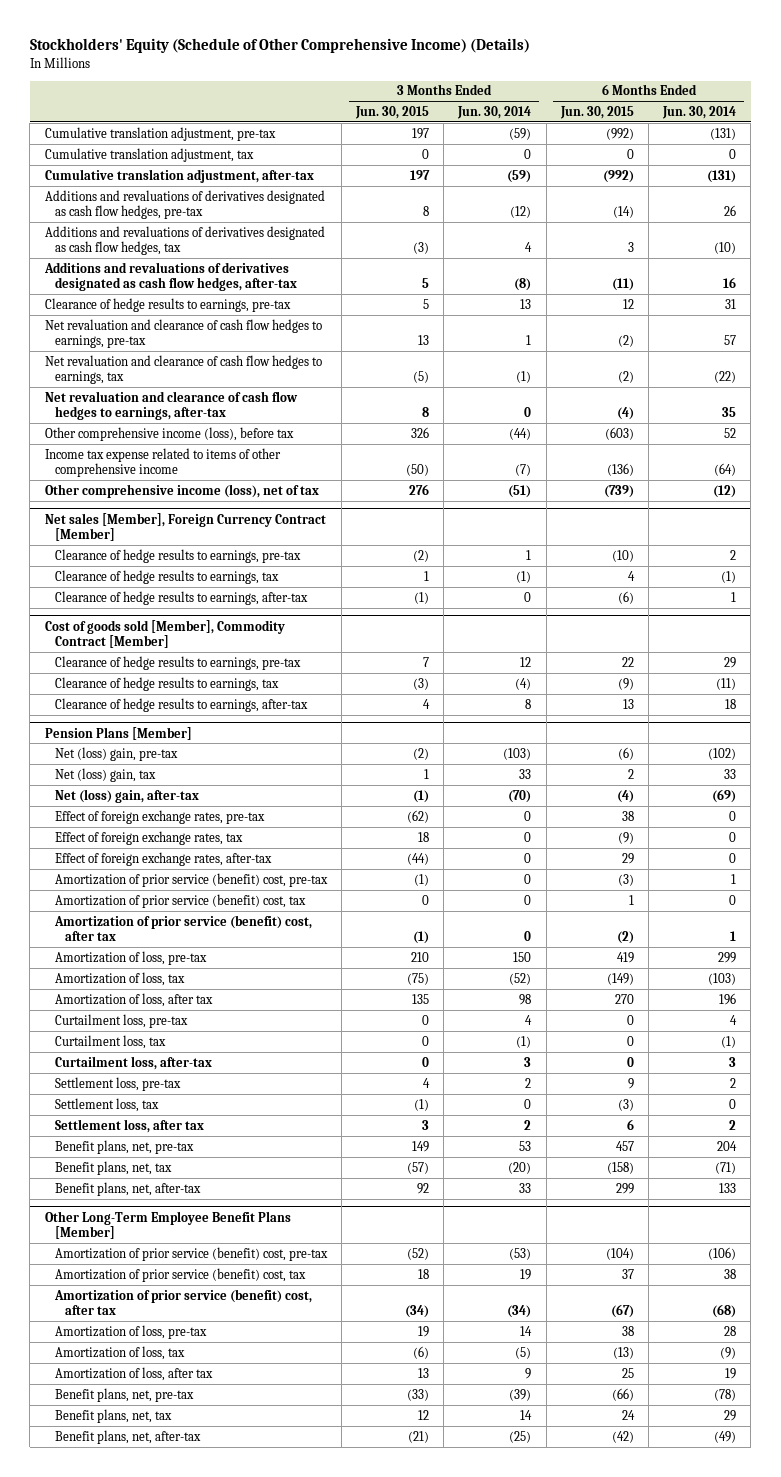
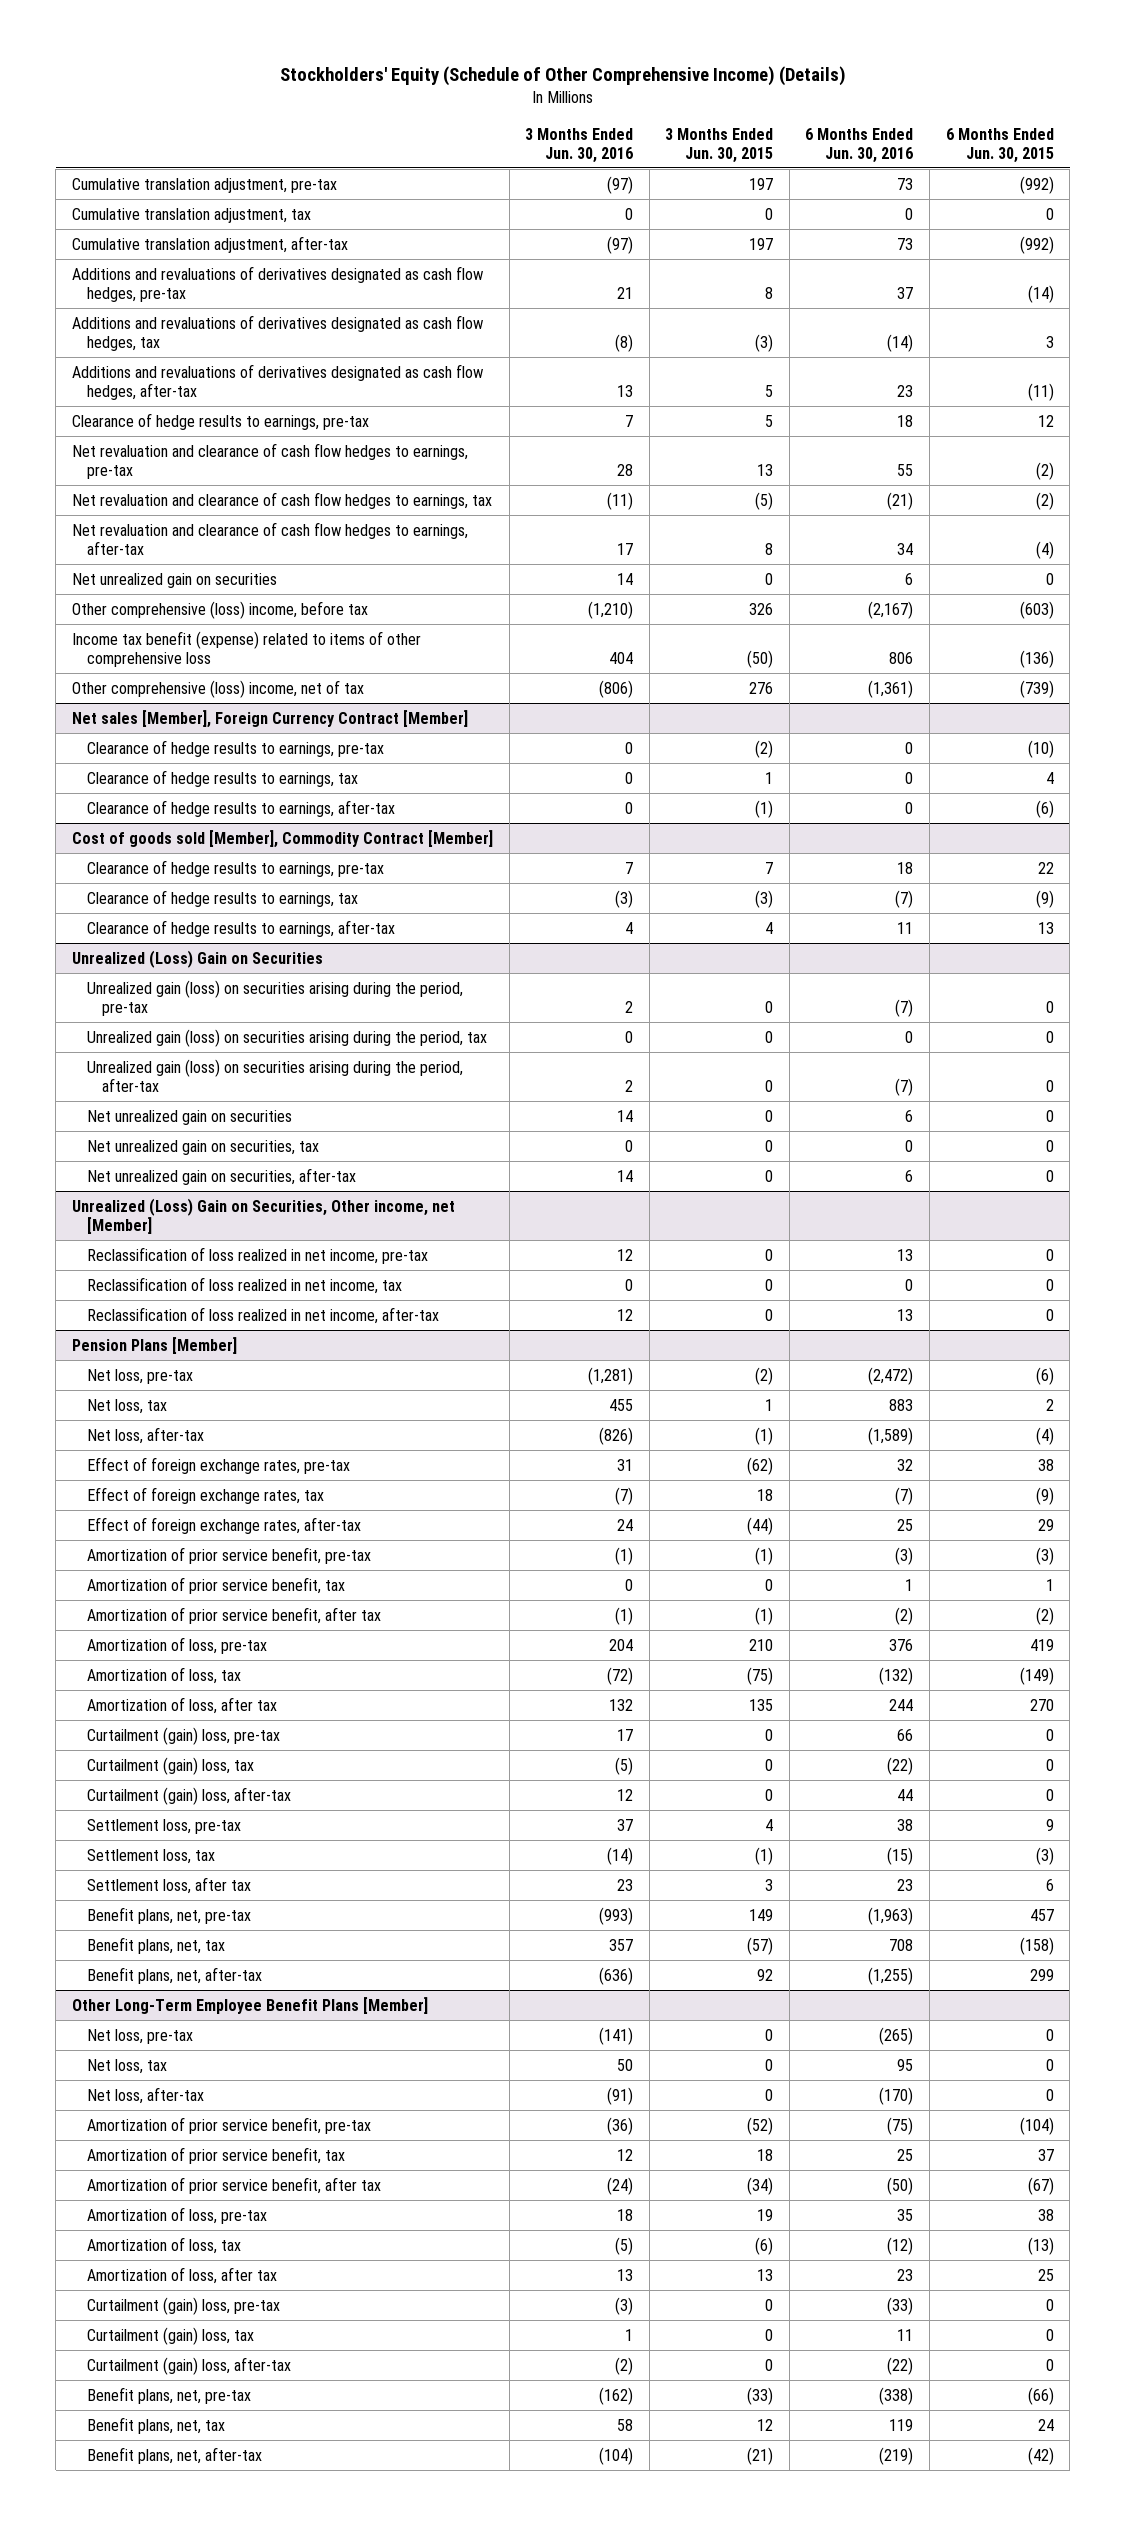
- | 3 Months Ended Jun. 30, 2015 | 3 Months Ended Jun. 30, 2014 | 6 Months Ended Jun. 30, 2015 | 6 Months Ended Jun. 30, 2014
+ | 3 Months Ended Jun. 30, 2016 | 3 Months Ended Jun. 30, 2015 | 6 Months Ended Jun. 30, 2016 | 6 Months Ended Jun. 30, 2015
- Other comprehensive income (loss), before tax | 326 | (44) | (603) | 52
- Income tax expense related to items of other comprehensive income | (50) | (7) | (136) | (64)
- Other comprehensive income (loss), net of tax | 276 | (51) | (739) | (12)
+ Net unrealized gain on securities | 14 | 0 | 6 | 0
+ Other comprehensive (loss) income, before tax | (1,210) | 326 | (2,167) | (603)
+ Income tax benefit (expense) related to items of other comprehensive loss | 404 | (50) | 806 | (136)
+ Other comprehensive (loss) income, net of tax | (806) | 276 | (1,361) | (739)
+ Unrealized (Loss) Gain on Securities
+ Unrealized gain (loss) on securities arising during the period, pre-tax | 2 | 0 | (7) | 0
+ Unrealized gain (loss) on securities arising during the period, tax | 0 | 0 | 0 | 0
+ Unrealized gain (loss) on securities arising during the period, after-tax | 2 | 0 | (7) | 0
+ Net unrealized gain on securities | 14 | 0 | 6 | 0
+ Net unrealized gain on securities, tax | 0 | 0 | 0 | 0
+ Net unrealized gain on securities, after-tax | 14 | 0 | 6 | 0
+ Unrealized (Loss) Gain on Securities, Other income, net [Member]
+ Reclassification of loss realized in net income, pre-tax | 12 | 0 | 13 | 0
+ Reclassification of loss realized in net income, tax | 0 | 0 | 0 | 0
+ Reclassification of loss realized in net income, after-tax | 12 | 0 | 13 | 0
@ Pension Plans [Member]
- Net (loss) gain, pre-tax | (2) | (103) | (6) | (102)
- Net (loss) gain, tax | 1 | 33 | 2 | 33
- Net (loss) gain, after-tax | (1) | (70) | (4) | (69)
+ Net loss, pre-tax | (1,281) | (2) | (2,472) | (6)
+ Net loss, tax | 455 | 1 | 883 | 2
+ Net loss, after-tax | (826) | (1) | (1,589) | (4)
- Amortization of prior service (benefit) cost, pre-tax | (1) | 0 | (3) | 1
- Amortization of prior service (benefit) cost, tax | 0 | 0 | 1 | 0
- Amortization of prior service (benefit) cost, after tax | (1) | 0 | (2) | 1
+ Amortization of prior service benefit, pre-tax | (1) | (1) | (3) | (3)
+ Amortization of prior service benefit, tax | 0 | 0 | 1 | 1
+ Amortization of prior service benefit, after tax | (1) | (1) | (2) | (2)
- Curtailment loss, pre-tax | 0 | 4 | 0 | 4
- Curtailment loss, tax | 0 | (1) | 0 | (1)
- Curtailment loss, after-tax | 0 | 3 | 0 | 3
+ Curtailment (gain) loss, pre-tax | 17 | 0 | 66 | 0
+ Curtailment (gain) loss, tax | (5) | 0 | (22) | 0
+ Curtailment (gain) loss, after-tax | 12 | 0 | 44 | 0
@ Other Long-Term Employee Benefit Plans [Member]
- Amortization of prior service (benefit) cost, pre-tax | (52) | (53) | (104) | (106)
- Amortization of prior service (benefit) cost, tax | 18 | 19 | 37 | 38
- Amortization of prior service (benefit) cost, after tax | (34) | (34) | (67) | (68)
+ Net loss, pre-tax | (141) | 0 | (265) | 0
+ Net loss, tax | 50 | 0 | 95 | 0
+ Net loss, after-tax | (91) | 0 | (170) | 0
+ Amortization of prior service benefit, pre-tax | (36) | (52) | (75) | (104)
+ Amortization of prior service benefit, tax | 12 | 18 | 25 | 37
+ Amortization of prior service benefit, after tax | (24) | (34) | (50) | (67)
+ Curtailment (gain) loss, pre-tax | (3) | 0 | (33) | 0
+ Curtailment (gain) loss, tax | 1 | 0 | 11 | 0
+ Curtailment (gain) loss, after-tax | (2) | 0 | (22) | 0

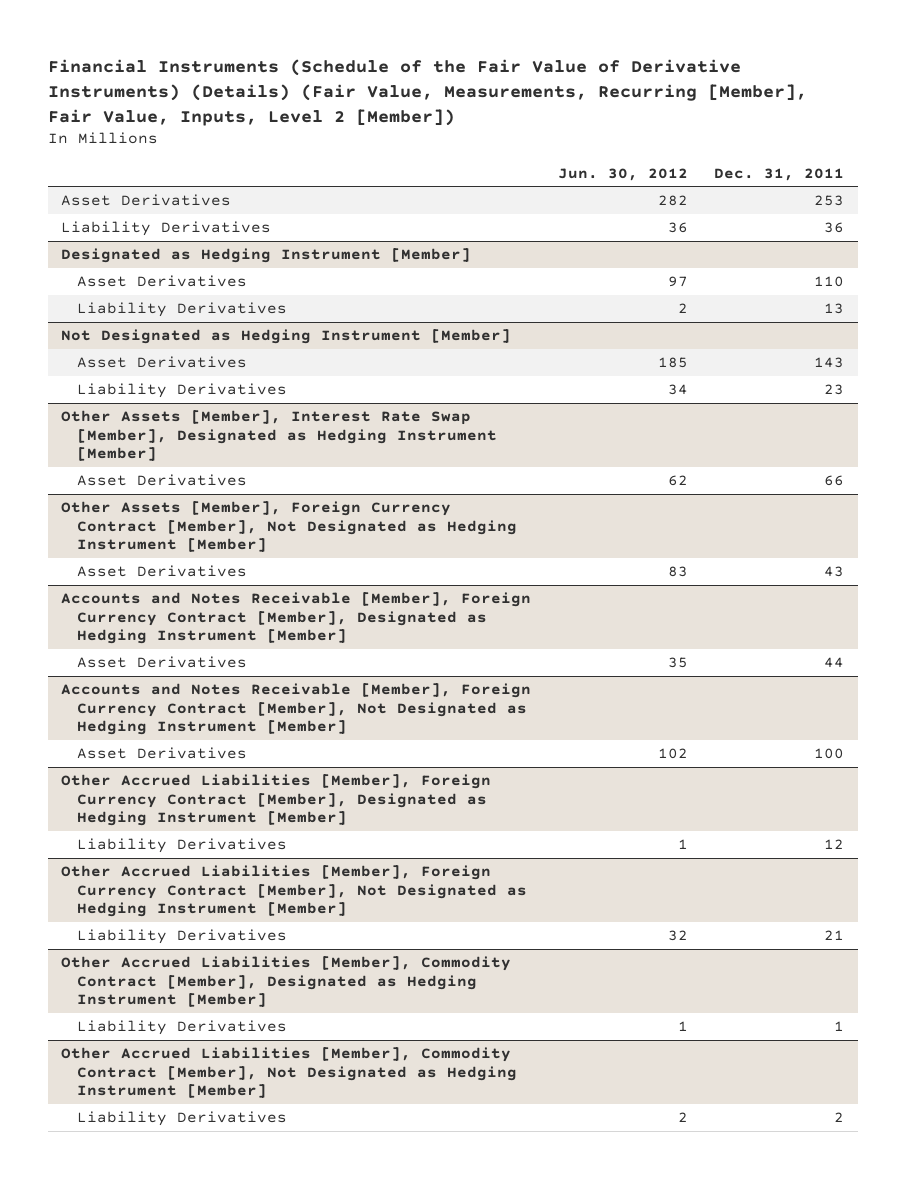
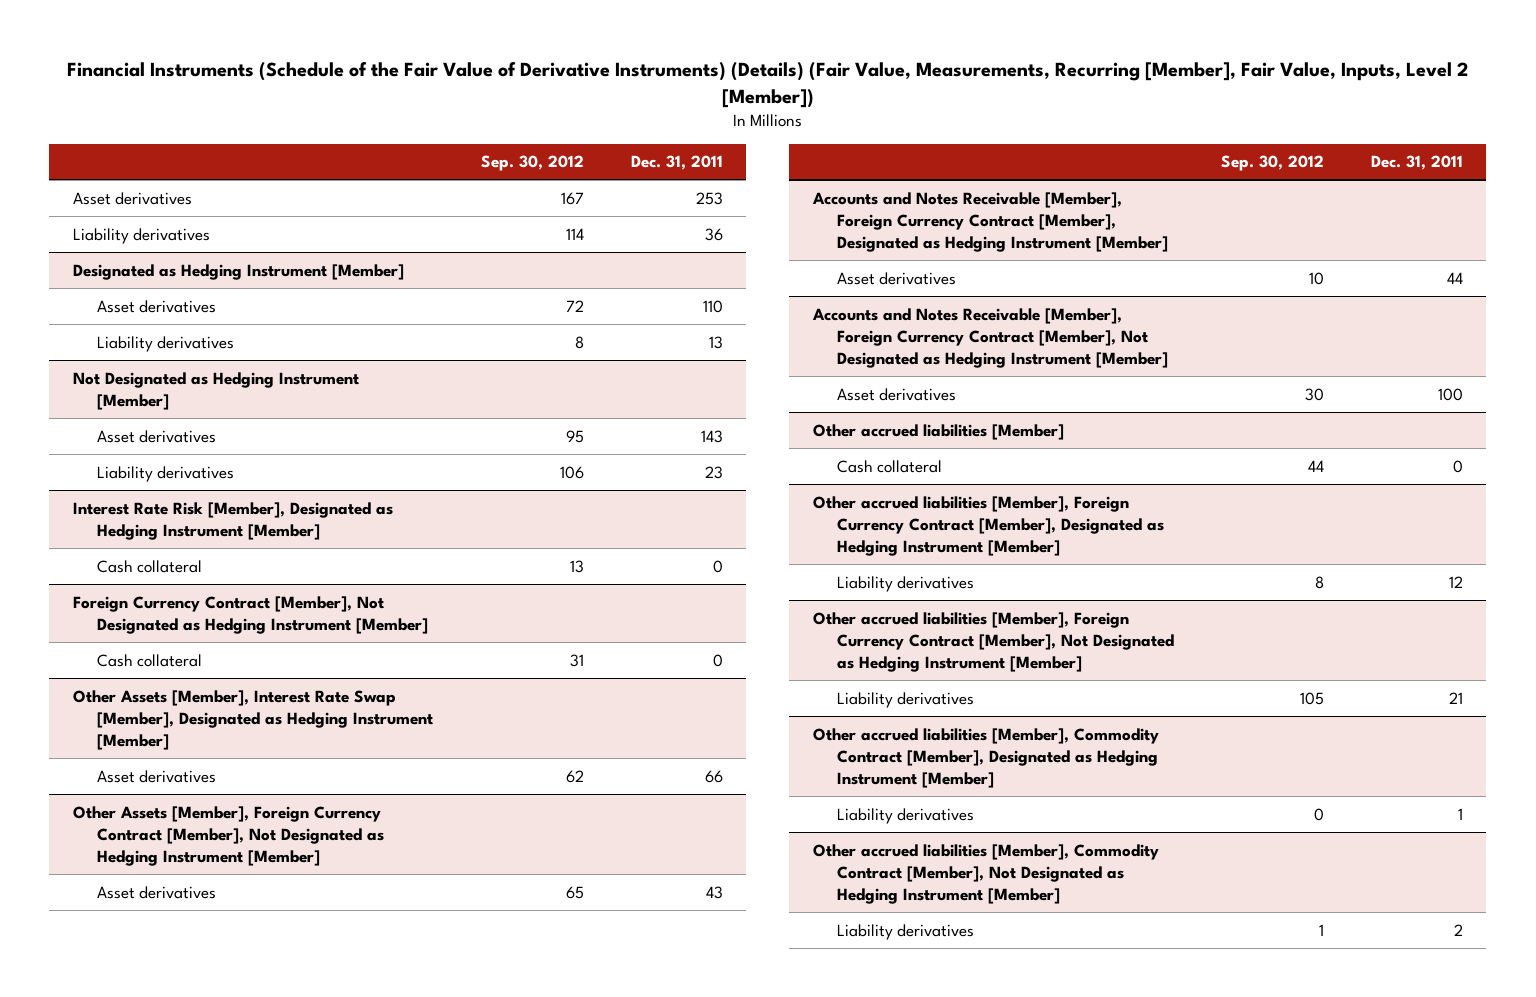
- | Jun. 30, 2012 | Dec. 31, 2011
+ | Sep. 30, 2012 | Dec. 31, 2011
- Asset Derivatives | 282 | 253
- Liability Derivatives | 36 | 36
+ Asset derivatives | 167 | 253
+ Liability derivatives | 114 | 36
@ Designated as Hedging Instrument [Member]
- Asset Derivatives | 97 | 110
- Liability Derivatives | 2 | 13
+ Asset derivatives | 72 | 110
+ Liability derivatives | 8 | 13
@ Not Designated as Hedging Instrument [Member]
- Asset Derivatives | 185 | 143
- Liability Derivatives | 34 | 23
+ Asset derivatives | 95 | 143
+ Liability derivatives | 106 | 23
+ Interest Rate Risk [Member], Designated as Hedging Instrument [Member]
+ Cash collateral | 13 | 0
+ Foreign Currency Contract [Member], Not Designated as Hedging Instrument [Member]
+ Cash collateral | 31 | 0
@ Other Assets [Member], Interest Rate Swap [Member], Designated as Hedging Instrument [Member]
- Asset Derivatives | 62 | 66
+ Asset derivatives | 62 | 66
@ Other Assets [Member], Foreign Currency Contract [Member], Not Designated as Hedging Instrument [Member]
- Asset Derivatives | 83 | 43
+ Asset derivatives | 65 | 43
@ Accounts and Notes Receivable [Member], Foreign Currency Contract [Member], Designated as Hedging Instrument [Member]
- Asset Derivatives | 35 | 44
+ Asset derivatives | 10 | 44
@ Accounts and Notes Receivable [Member], Foreign Currency Contract [Member], Not Designated as Hedging Instrument [Member]
- Asset Derivatives | 102 | 100
- Other Accrued Liabilities [Member], Foreign Currency Contract [Member], Designated as Hedging Instrument [Member]
- Liability Derivatives | 1 | 12
- Other Accrued Liabilities [Member], Foreign Currency Contract [Member], Not Designated as Hedging Instrument [Member]
- Liability Derivatives | 32 | 21
- Other Accrued Liabilities [Member], Commodity Contract [Member], Designated as Hedging Instrument [Member]
- Liability Derivatives | 1 | 1
- Other Accrued Liabilities [Member], Commodity Contract [Member], Not Designated as Hedging Instrument [Member]
- Liability Derivatives | 2 | 2
@ Accounts and Notes Receivable [Member], Foreign Currency Contract [Member], Not Designated as Hedging Instrument [Member]
+ Asset derivatives | 30 | 100
+ Other accrued liabilities [Member]
+ Cash collateral | 44 | 0
+ Other accrued liabilities [Member], Foreign Currency Contract [Member], Designated as Hedging Instrument [Member]
+ Liability derivatives | 8 | 12
+ Other accrued liabilities [Member], Foreign Currency Contract [Member], Not Designated as Hedging Instrument [Member]
+ Liability derivatives | 105 | 21
+ Other accrued liabilities [Member], Commodity Contract [Member], Designated as Hedging Instrument [Member]
+ Liability derivatives | 0 | 1
+ Other accrued liabilities [Member], Commodity Contract [Member], Not Designated as Hedging Instrument [Member]
+ Liability derivatives | 1 | 2

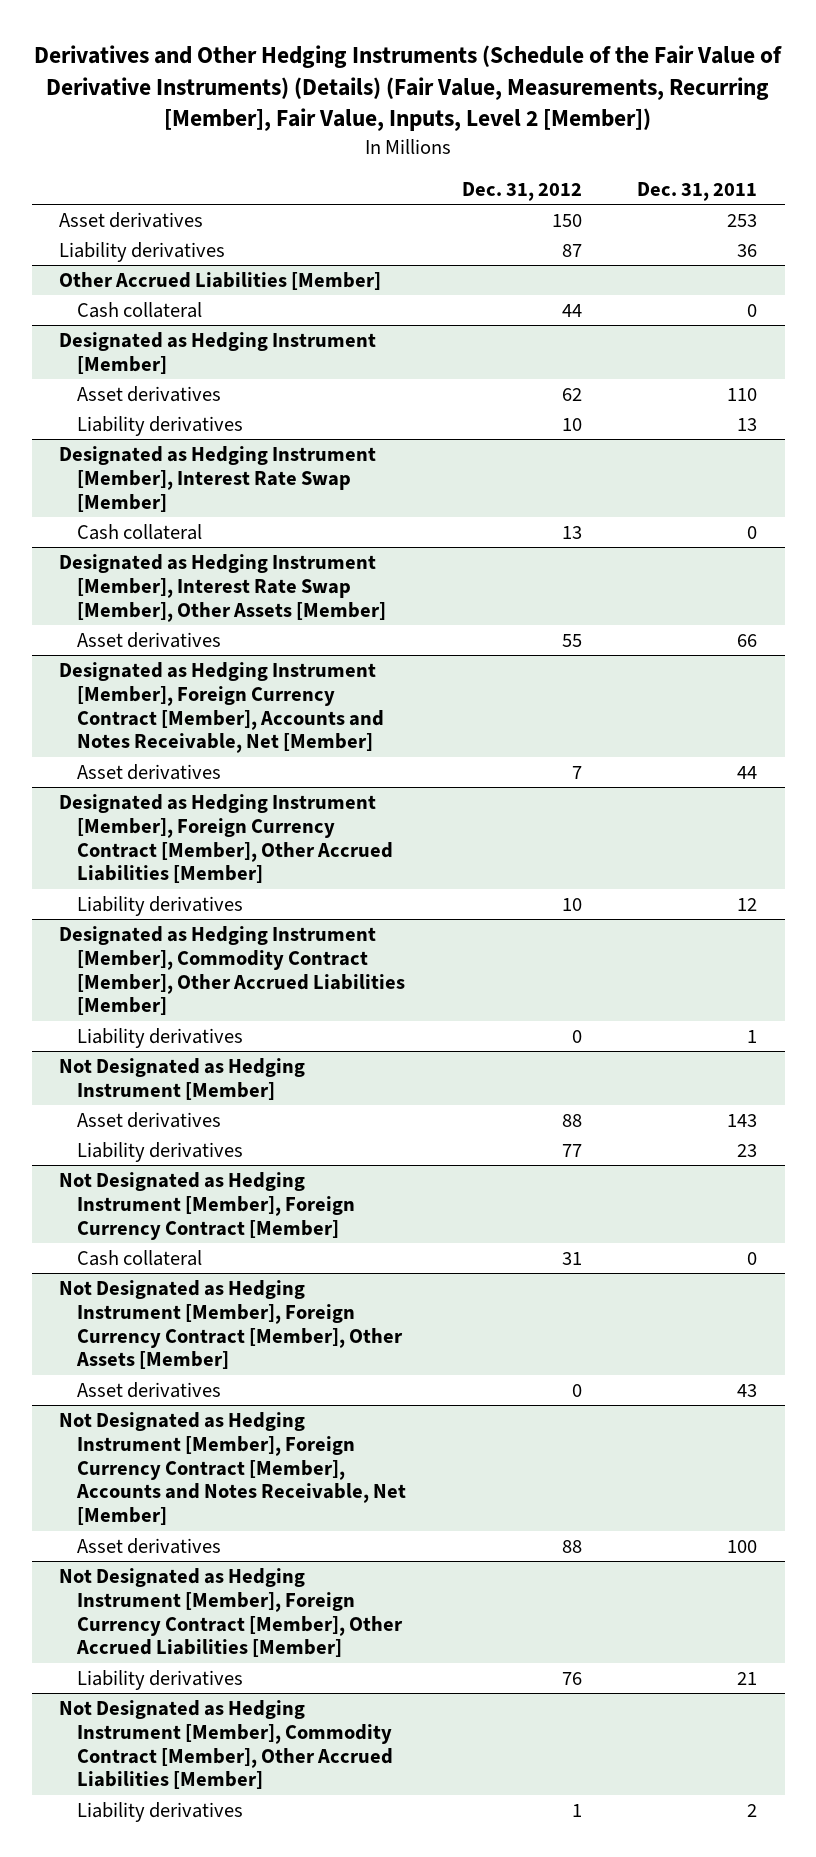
- Financial Instruments (Schedule of the Fair Value of Derivative Instruments) (Details) (Fair Value, Measurements, Recurring [Member], Fair Value, Inputs, Level 2 [Member])
+ Derivatives and Other Hedging Instruments (Schedule of the Fair Value of Derivative Instruments) (Details) (Fair Value, Measurements, Recurring [Member], Fair Value, Inputs, Level 2 [Member])
- | Sep. 30, 2012 | Dec. 31, 2011
+ | Dec. 31, 2012 | Dec. 31, 2011
+ Other Accrued Liabilities [Member]
+ Cash collateral | 44 | 0
+ Designated as Hedging Instrument [Member], Interest Rate Swap [Member]
+ Cash collateral | 13 | 0
+ Designated as Hedging Instrument [Member], Interest Rate Swap [Member], Other Assets [Member]
+ Asset derivatives | 55 | 66
+ Designated as Hedging Instrument [Member], Foreign Currency Contract [Member], Accounts and Notes Receivable, Net [Member]
+ Asset derivatives | 7 | 44
+ Designated as Hedging Instrument [Member], Foreign Currency Contract [Member], Other Accrued Liabilities [Member]
+ Liability derivatives | 10 | 12
+ Designated as Hedging Instrument [Member], Commodity Contract [Member], Other Accrued Liabilities [Member]
+ Liability derivatives | 0 | 1
- Interest Rate Risk [Member], Designated as Hedging Instrument [Member]
- Cash collateral | 13 | 0
- Foreign Currency Contract [Member], Not Designated as Hedging Instrument [Member]
+ Not Designated as Hedging Instrument [Member], Foreign Currency Contract [Member]
- Other Assets [Member], Interest Rate Swap [Member], Designated as Hedging Instrument [Member]
- Asset derivatives | 62 | 66
- Other Assets [Member], Foreign Currency Contract [Member], Not Designated as Hedging Instrument [Member]
+ Not Designated as Hedging Instrument [Member], Foreign Currency Contract [Member], Other Assets [Member]
- Accounts and Notes Receivable [Member], Foreign Currency Contract [Member], Designated as Hedging Instrument [Member]
- Asset derivatives | 10 | 44
- Accounts and Notes Receivable [Member], Foreign Currency Contract [Member], Not Designated as Hedging Instrument [Member]
+ Not Designated as Hedging Instrument [Member], Foreign Currency Contract [Member], Accounts and Notes Receivable, Net [Member]
- Other accrued liabilities [Member]
- Cash collateral | 44 | 0
- Other accrued liabilities [Member], Foreign Currency Contract [Member], Designated as Hedging Instrument [Member]
- Liability derivatives | 8 | 12
- Other accrued liabilities [Member], Foreign Currency Contract [Member], Not Designated as Hedging Instrument [Member]
+ Not Designated as Hedging Instrument [Member], Foreign Currency Contract [Member], Other Accrued Liabilities [Member]
- Other accrued liabilities [Member], Commodity Contract [Member], Designated as Hedging Instrument [Member]
- Liability derivatives | 0 | 1
- Other accrued liabilities [Member], Commodity Contract [Member], Not Designated as Hedging Instrument [Member]
+ Not Designated as Hedging Instrument [Member], Commodity Contract [Member], Other Accrued Liabilities [Member]

